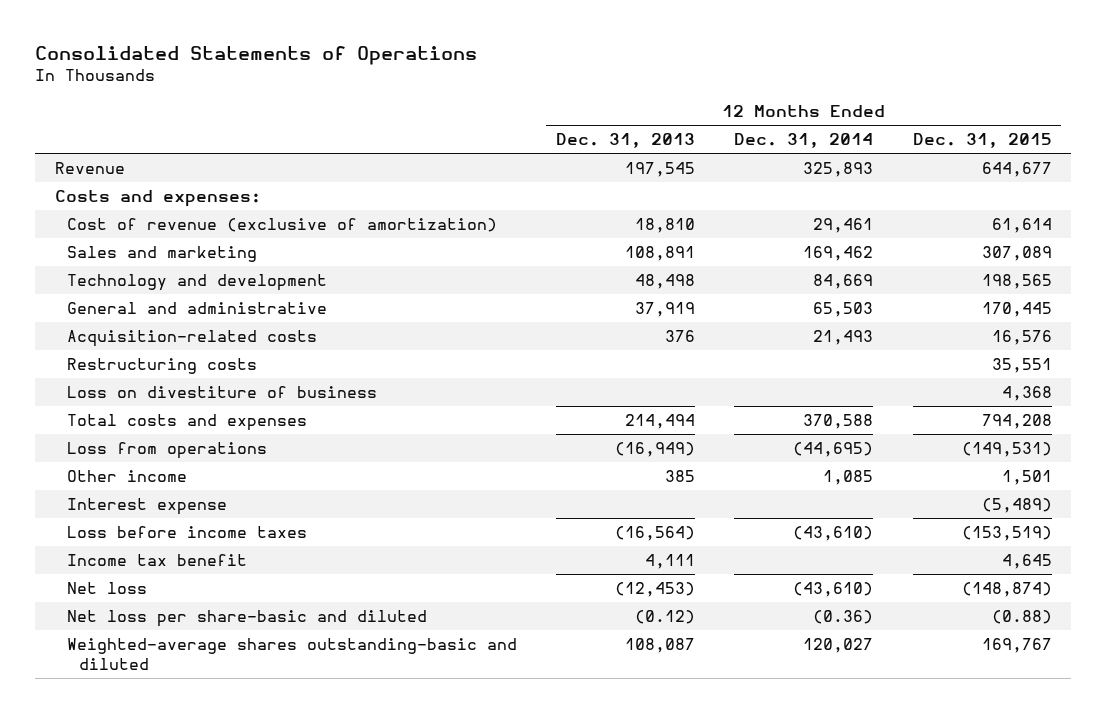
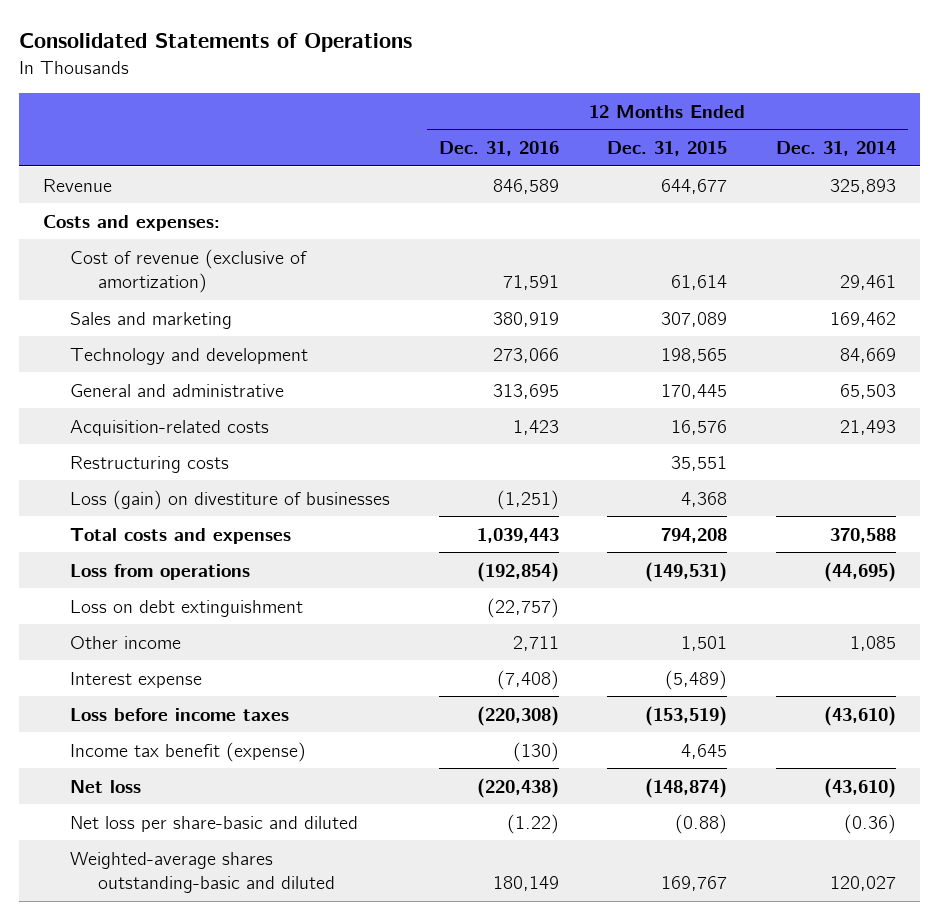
- | 12 Months Ended Dec. 31, 2013 | 12 Months Ended Dec. 31, 2014 | 12 Months Ended Dec. 31, 2015
+ | 12 Months Ended Dec. 31, 2016 | 12 Months Ended Dec. 31, 2015 | 12 Months Ended Dec. 31, 2014
- Loss on divestiture of business | | | 4,368
+ Loss (gain) on divestiture of businesses | (1,251) | 4,368 |
+ Loss on debt extinguishment | (22,757) | |
- Income tax benefit | 4,111 | | 4,645
+ Income tax benefit (expense) | (130) | 4,645 |

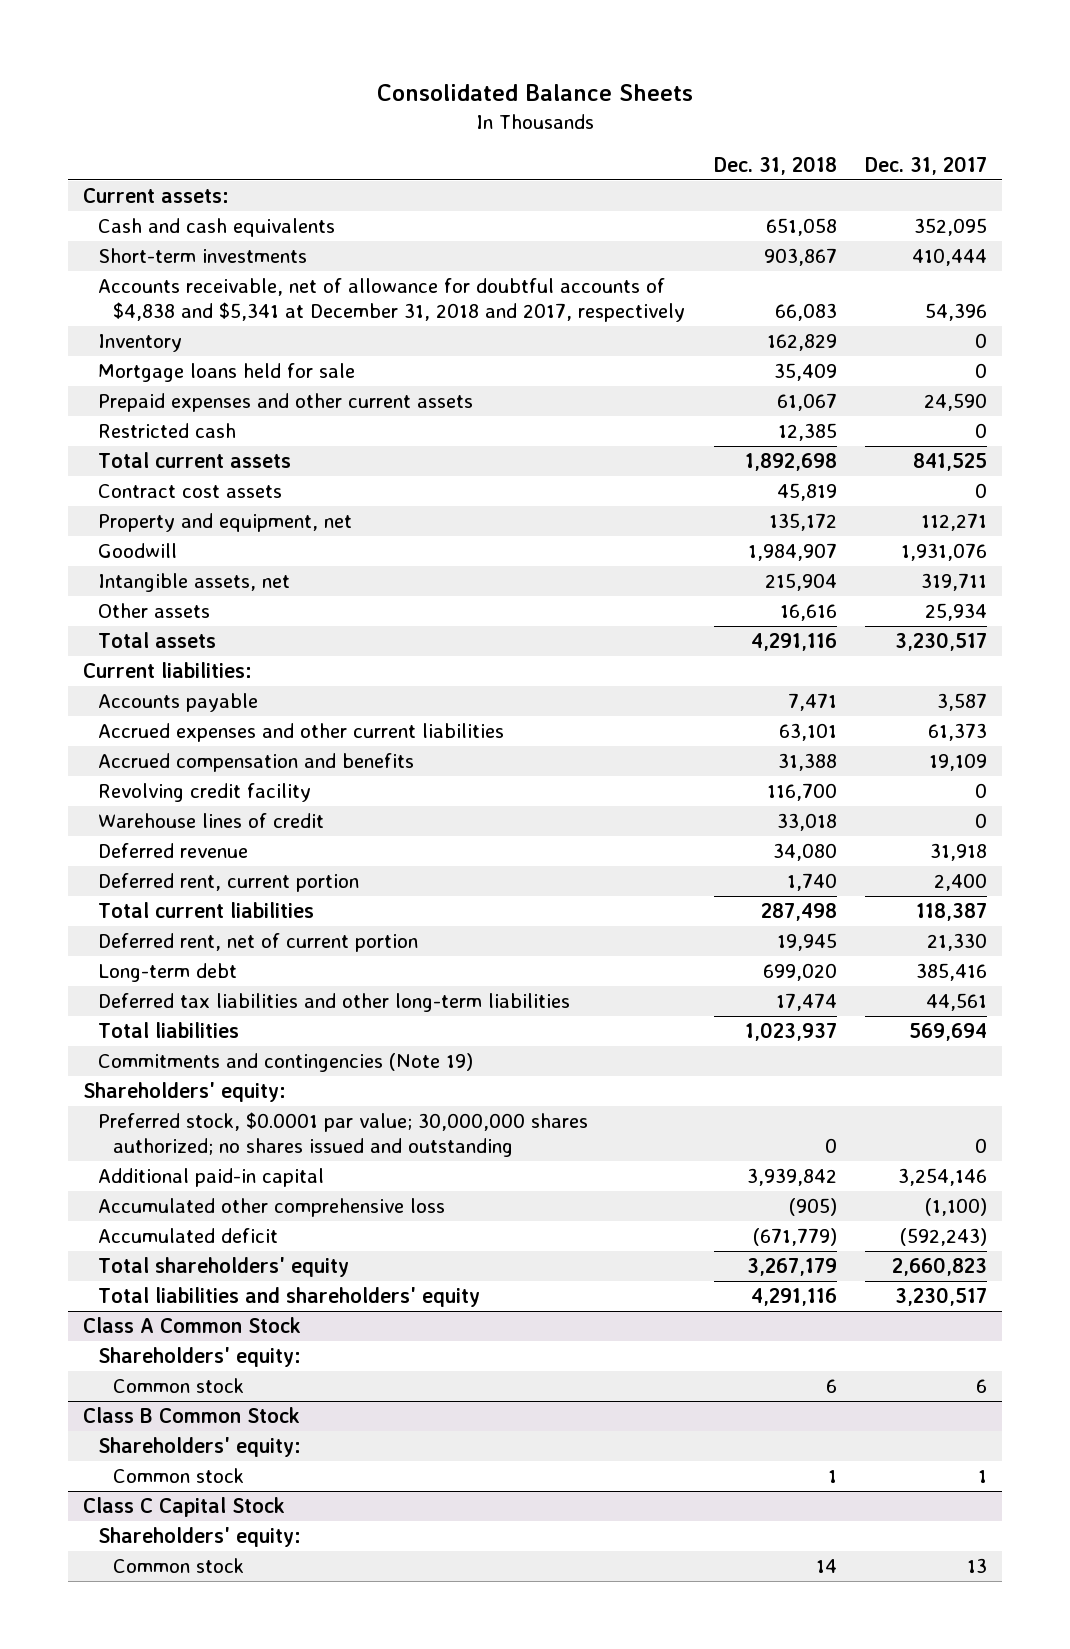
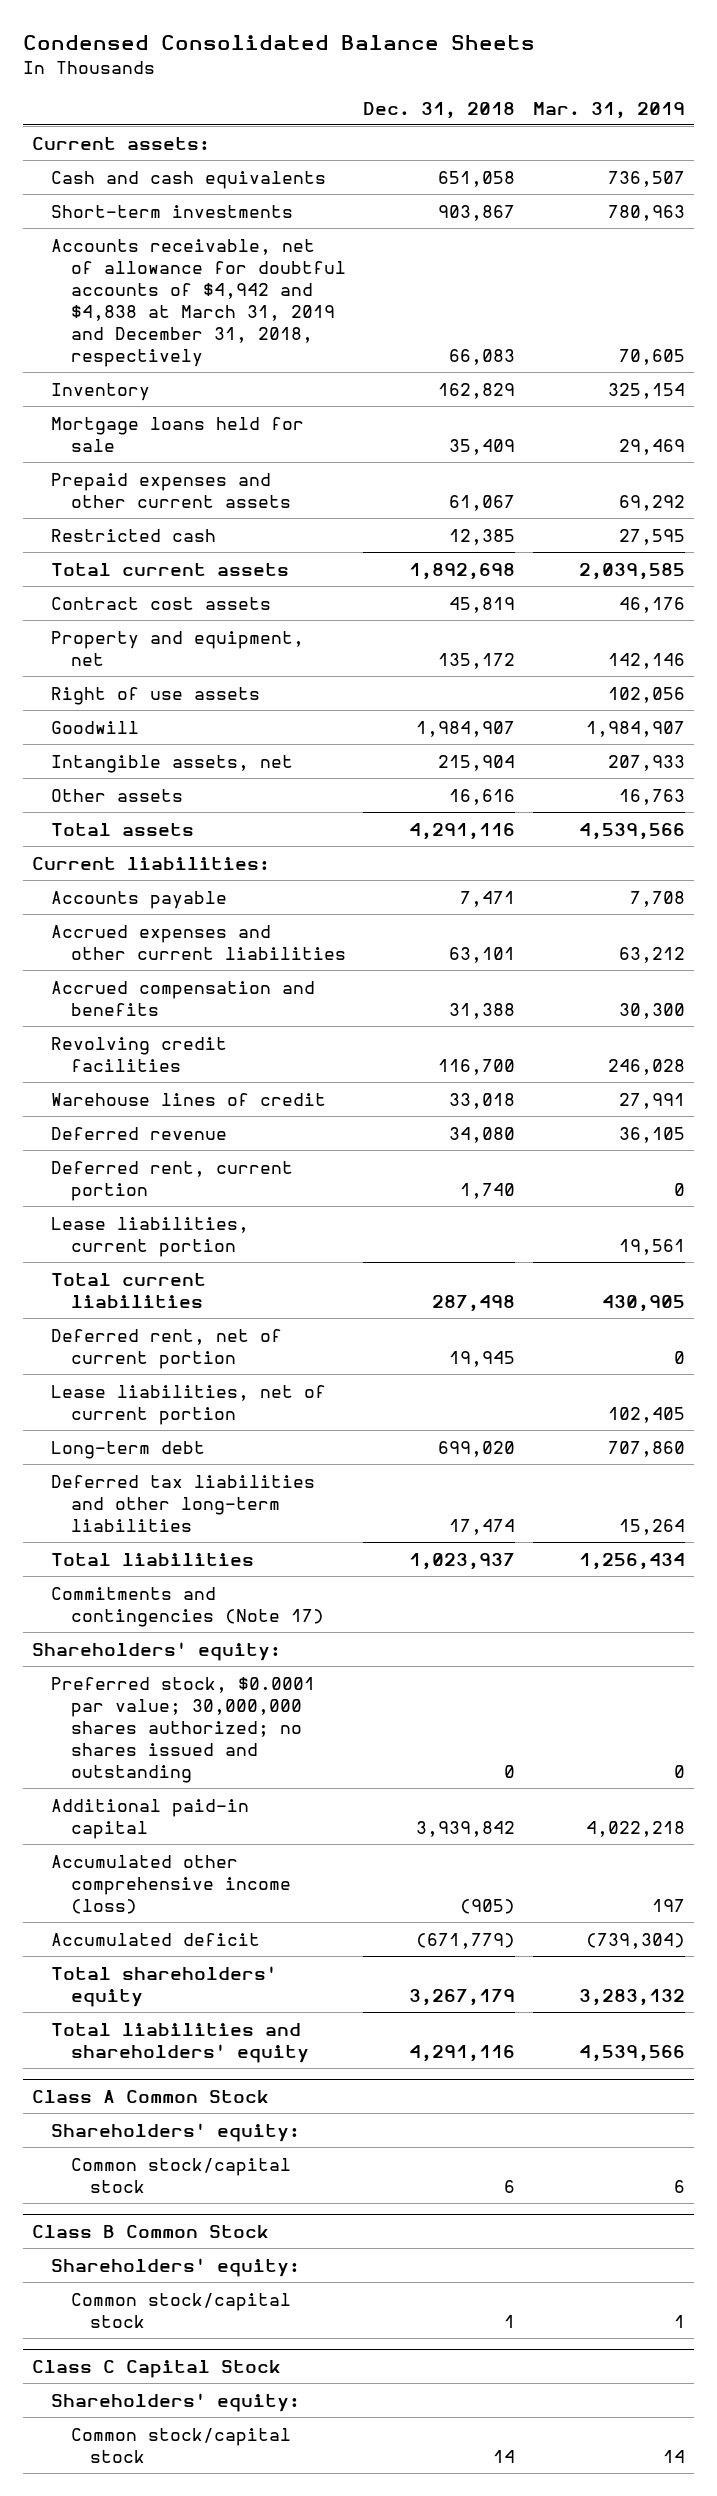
- Consolidated Balance Sheets
+ Condensed Consolidated Balance Sheets
- | Dec. 31, 2018 | Dec. 31, 2017
+ | Dec. 31, 2018 | Mar. 31, 2019
- Accounts receivable, net of allowance for doubtful accounts of $4,838 and $5,341 at December 31, 2018 and 2017, respectively | 66,083 | 54,396
+ Accounts receivable, net of allowance for doubtful accounts of $4,942 and $4,838 at March 31, 2019 and December 31, 2018, respectively | 66,083 | 70,605
+ Right of use assets | | 102,056
- Revolving credit facility | 116,700 | 0
+ Revolving credit facilities | 116,700 | 246,028
+ Lease liabilities, current portion | | 19,561
+ Lease liabilities, net of current portion | | 102,405
- Commitments and contingencies (Note 19)
+ Commitments and contingencies (Note 17)
- Accumulated other comprehensive loss | (905) | (1,100)
+ Accumulated other comprehensive income (loss) | (905) | 197
@ Class A Common Stock
- Common stock | 6 | 6
+ Common stock/capital stock | 6 | 6
@ Class B Common Stock
- Common stock | 1 | 1
+ Common stock/capital stock | 1 | 1
@ Class C Capital Stock
- Common stock | 14 | 13
+ Common stock/capital stock | 14 | 14

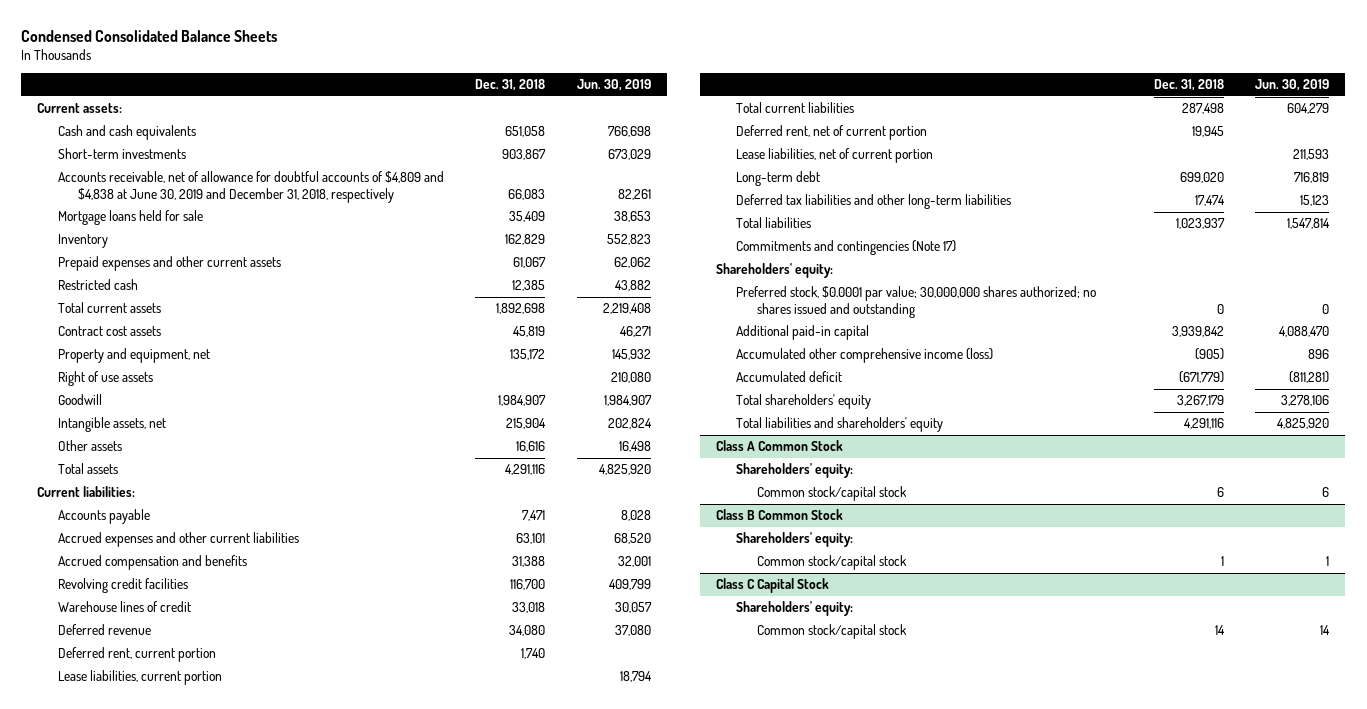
- | Dec. 31, 2018 | Mar. 31, 2019
+ | Dec. 31, 2018 | Jun. 30, 2019
- Accounts receivable, net of allowance for doubtful accounts of $4,942 and $4,838 at March 31, 2019 and December 31, 2018, respectively | 66,083 | 70,605
+ Accounts receivable, net of allowance for doubtful accounts of $4,809 and $4,838 at June 30, 2019 and December 31, 2018, respectively | 66,083 | 82,261
moved down: Inventory | 162,829 | 552,823

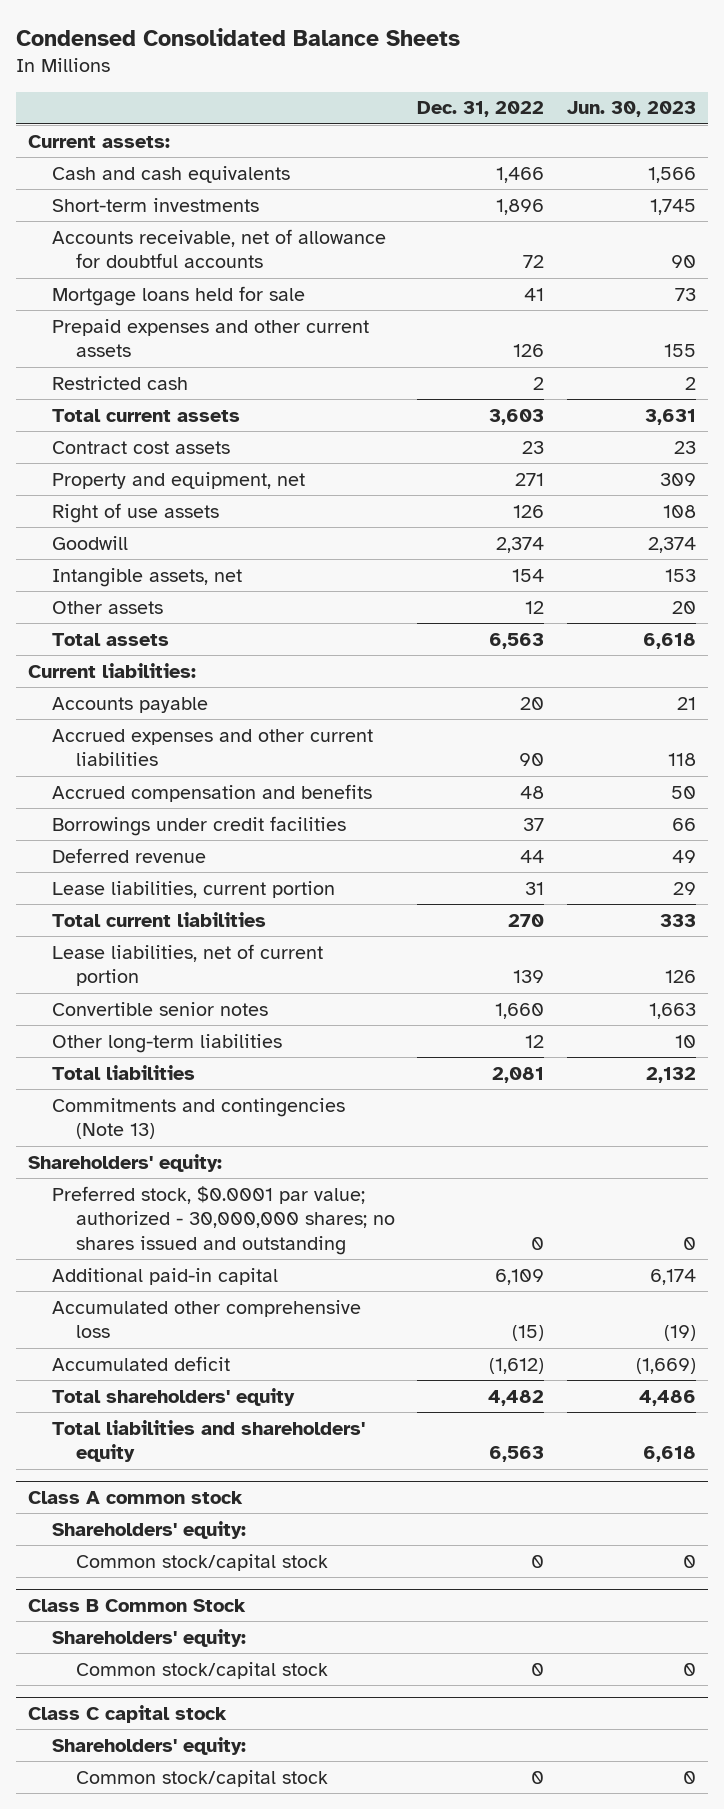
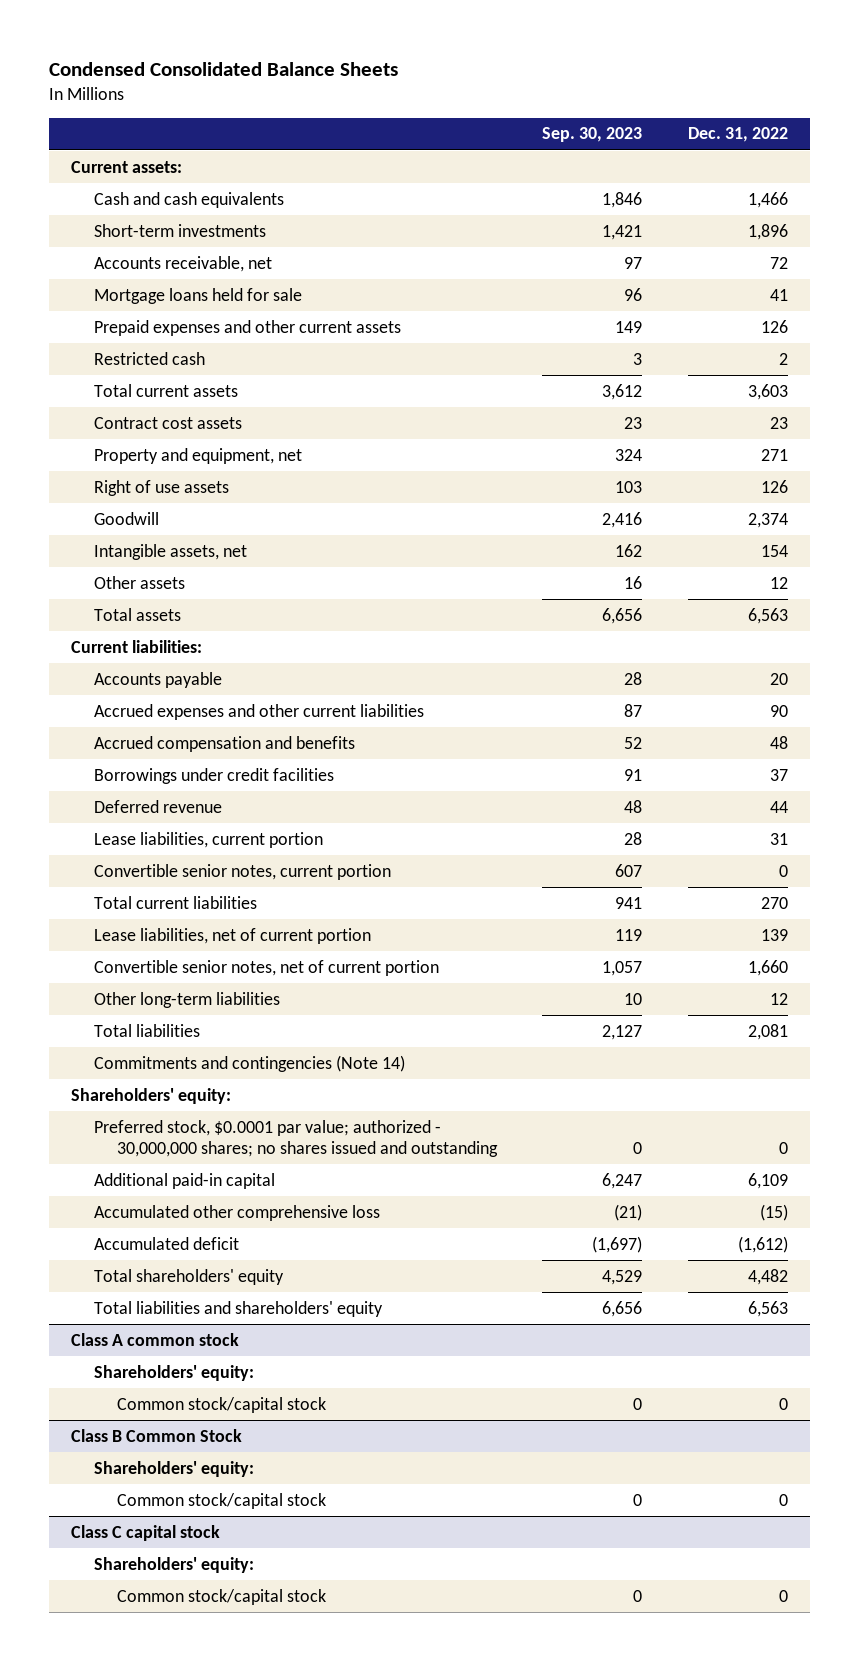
- | Dec. 31, 2022 | Jun. 30, 2023
+ | Sep. 30, 2023 | Dec. 31, 2022
- Accounts receivable, net of allowance for doubtful accounts | 72 | 90
+ Accounts receivable, net | 97 | 72
+ Convertible senior notes, current portion | 607 | 0
- Convertible senior notes | 1,660 | 1,663
+ Convertible senior notes, net of current portion | 1,057 | 1,660
- Commitments and contingencies (Note 13)
+ Commitments and contingencies (Note 14)

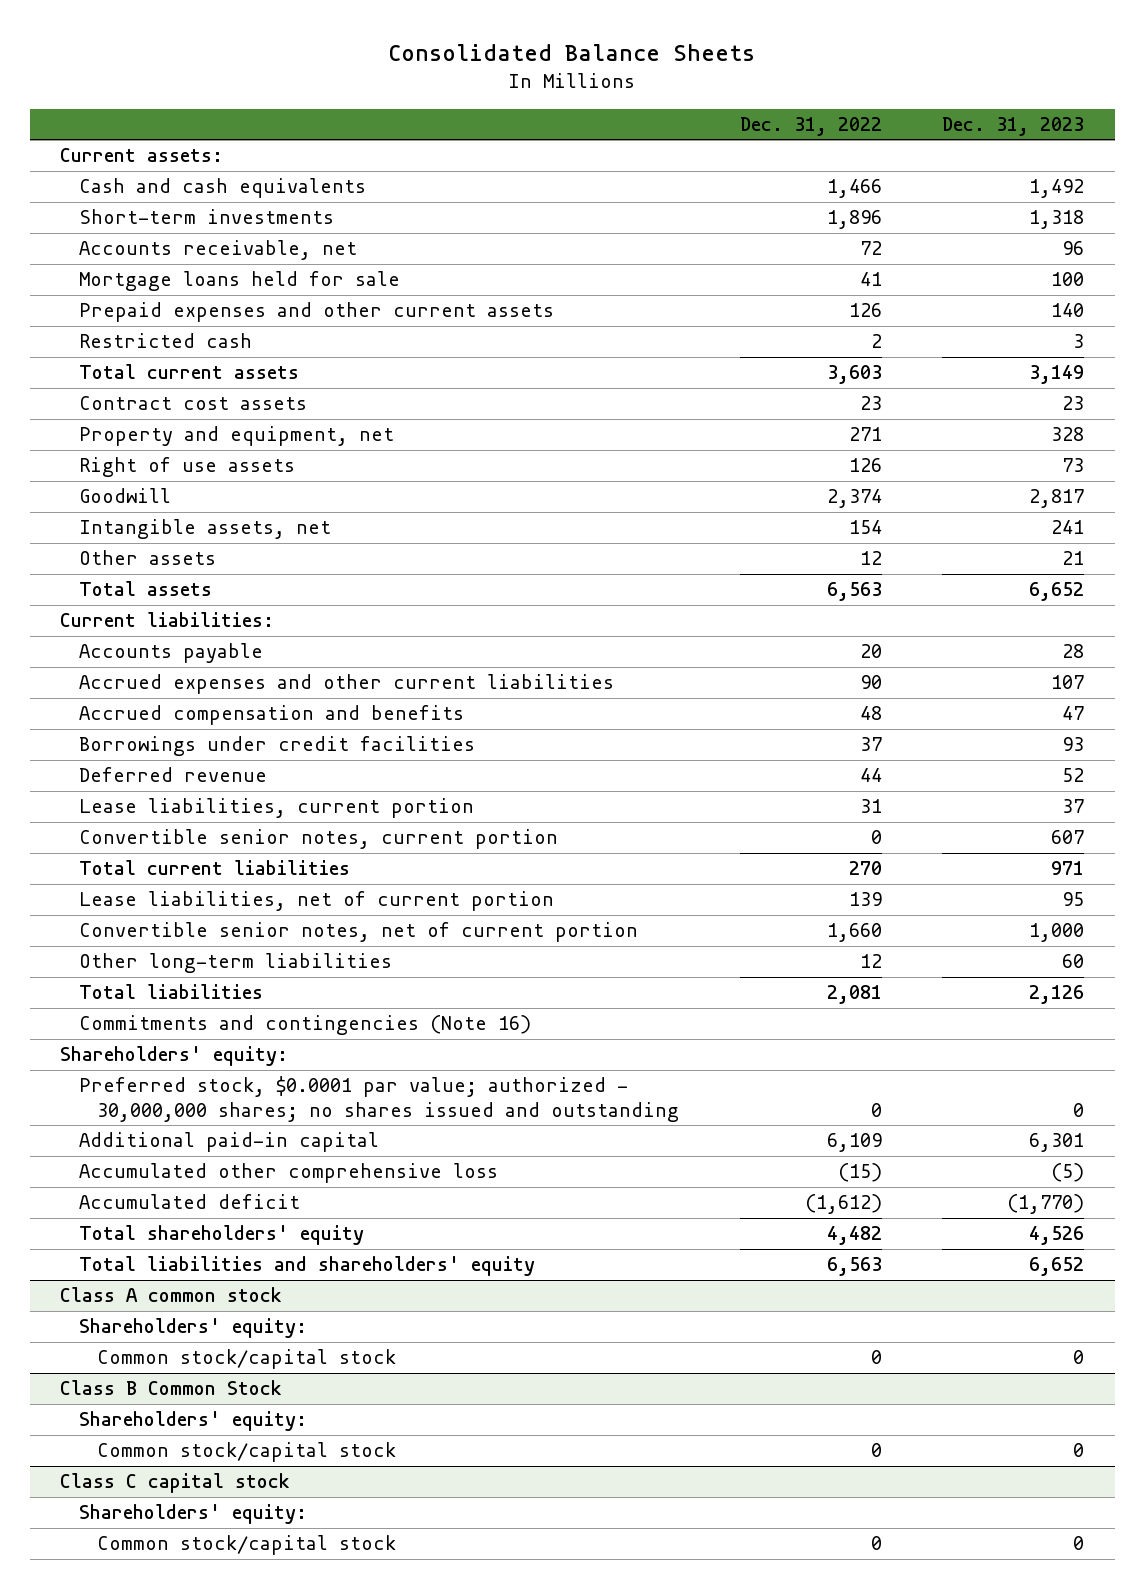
- Condensed Consolidated Balance Sheets
+ Consolidated Balance Sheets
- | Sep. 30, 2023 | Dec. 31, 2022
+ | Dec. 31, 2022 | Dec. 31, 2023
- Commitments and contingencies (Note 14)
+ Commitments and contingencies (Note 16)

